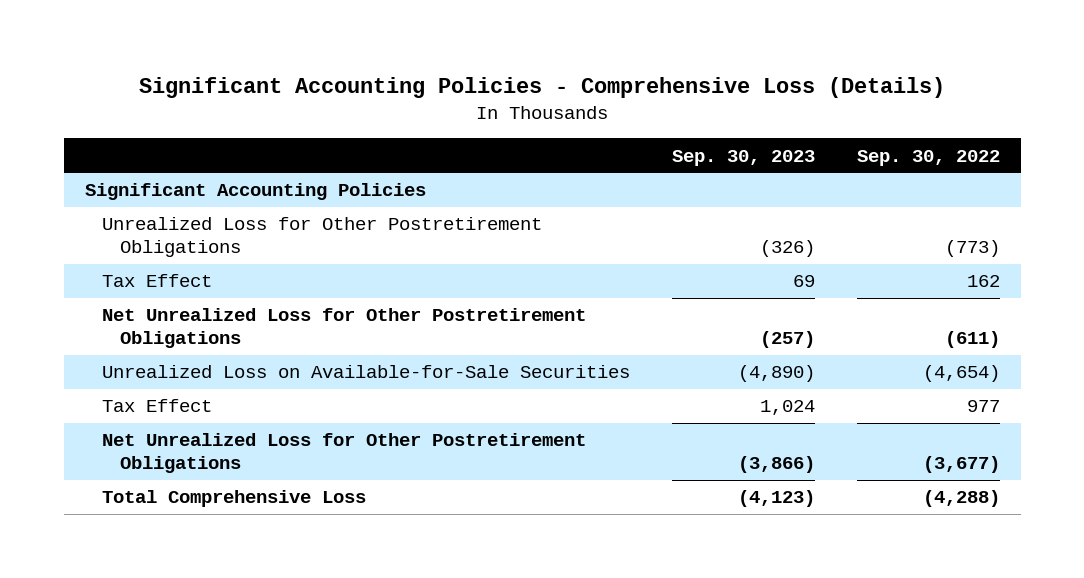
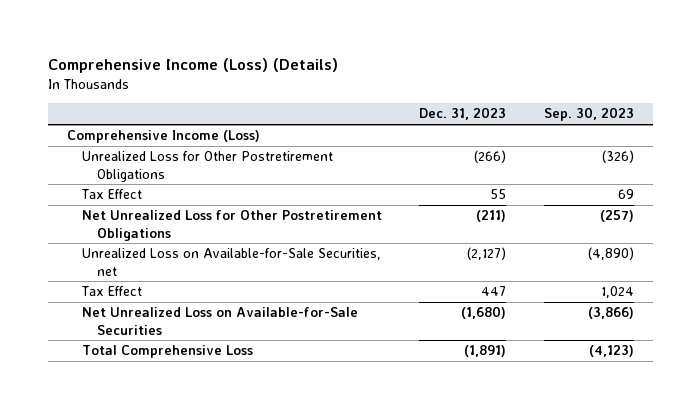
- Significant Accounting Policies - Comprehensive Loss (Details)
+ Comprehensive Income (Loss) (Details)
- | Sep. 30, 2023 | Sep. 30, 2022
+ | Dec. 31, 2023 | Sep. 30, 2023
- Significant Accounting Policies
+ Comprehensive Income (Loss)
- Unrealized Loss on Available-for-Sale Securities | (4,890) | (4,654)
+ Unrealized Loss on Available-for-Sale Securities, net | (2,127) | (4,890)
- Net Unrealized Loss for Other Postretirement Obligations | (3,866) | (3,677)
+ Net Unrealized Loss on Available-for-Sale Securities | (1,680) | (3,866)

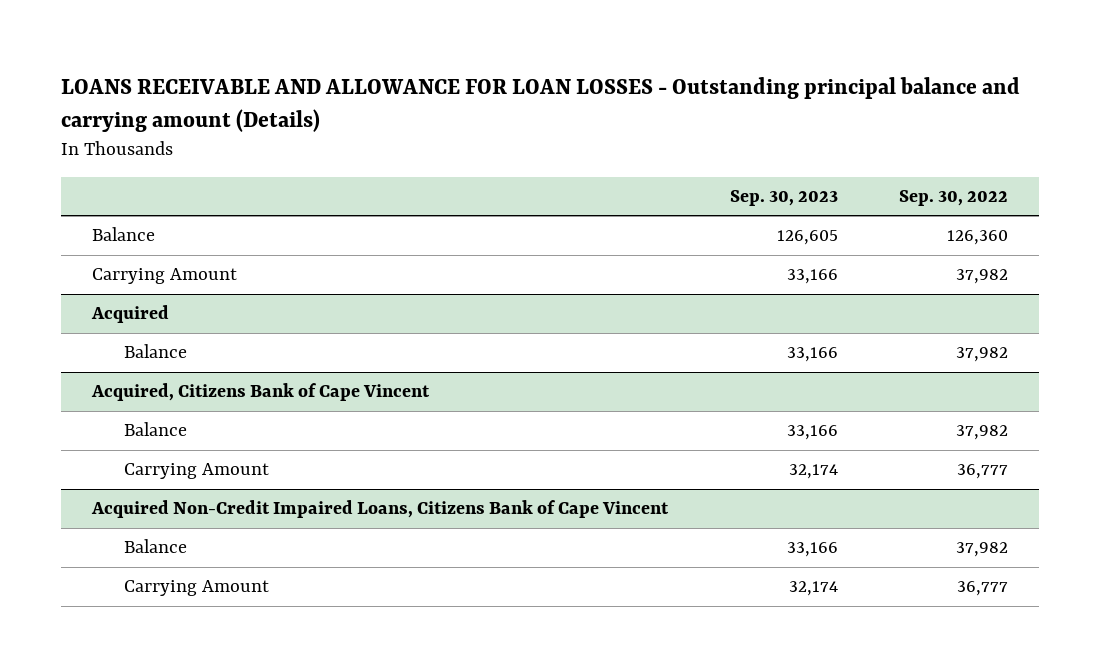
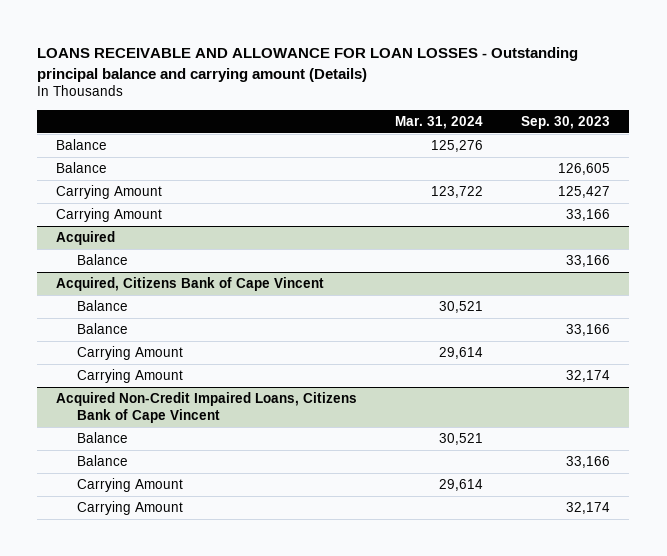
- | Sep. 30, 2023 | Sep. 30, 2022
+ | Mar. 31, 2024 | Sep. 30, 2023
+ Balance | 125,276 |
+ Carrying Amount | 123,722 | 125,427
@ Acquired, Citizens Bank of Cape Vincent
+ Balance | 30,521 |
+ Carrying Amount | 29,614 |
@ Acquired Non-Credit Impaired Loans, Citizens Bank of Cape Vincent
+ Balance | 30,521 |
+ Carrying Amount | 29,614 |

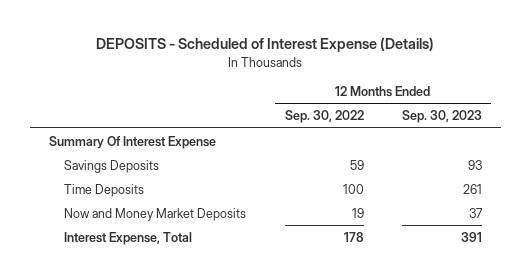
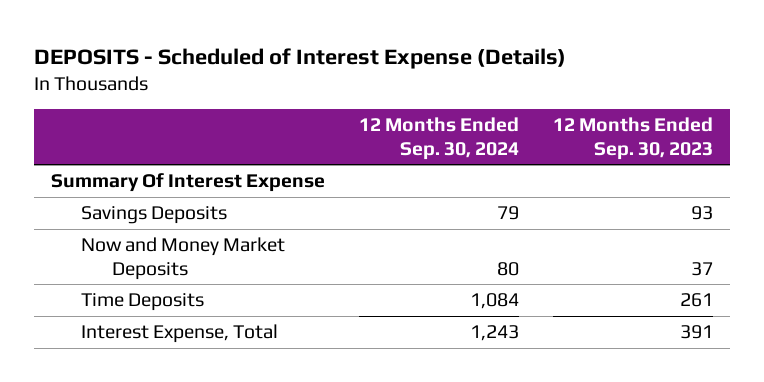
- | 12 Months Ended Sep. 30, 2022 | 12 Months Ended Sep. 30, 2023
+ | 12 Months Ended Sep. 30, 2024 | 12 Months Ended Sep. 30, 2023
moved down: Time Deposits | 1,084 | 261

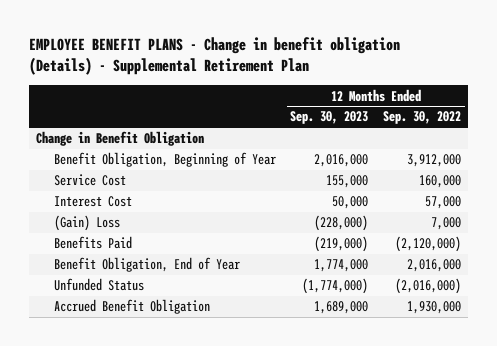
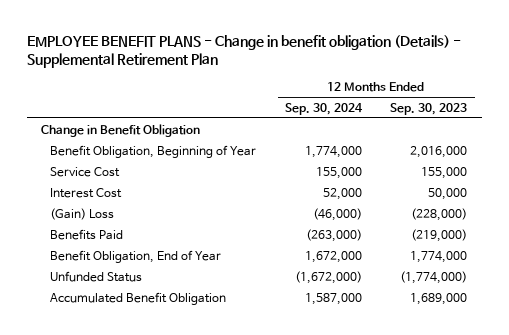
- | 12 Months Ended Sep. 30, 2023 | 12 Months Ended Sep. 30, 2022
+ | 12 Months Ended Sep. 30, 2024 | 12 Months Ended Sep. 30, 2023
- Accrued Benefit Obligation | 1,689,000 | 1,930,000
+ Accumulated Benefit Obligation | 1,587,000 | 1,689,000

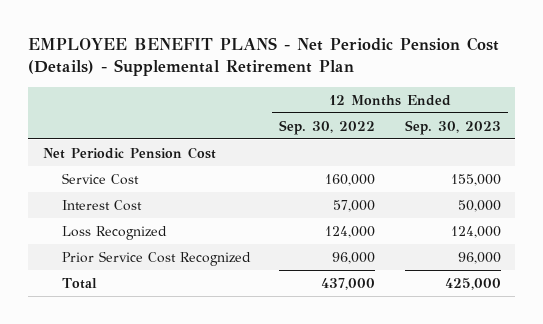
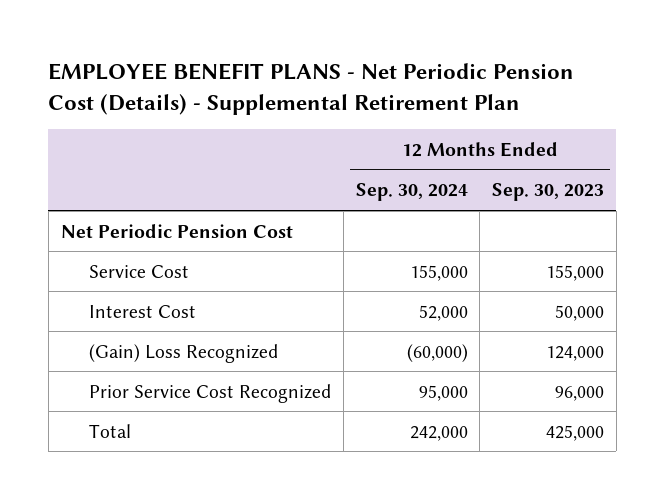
- | 12 Months Ended Sep. 30, 2022 | 12 Months Ended Sep. 30, 2023
+ | 12 Months Ended Sep. 30, 2024 | 12 Months Ended Sep. 30, 2023
- Loss Recognized | 124,000 | 124,000
+ (Gain) Loss Recognized | (60,000) | 124,000

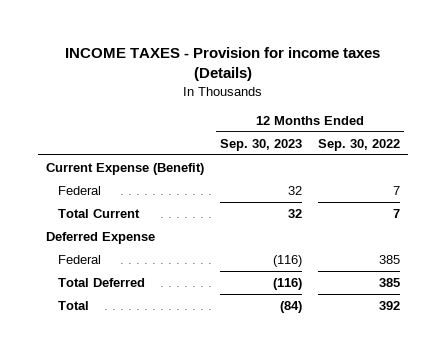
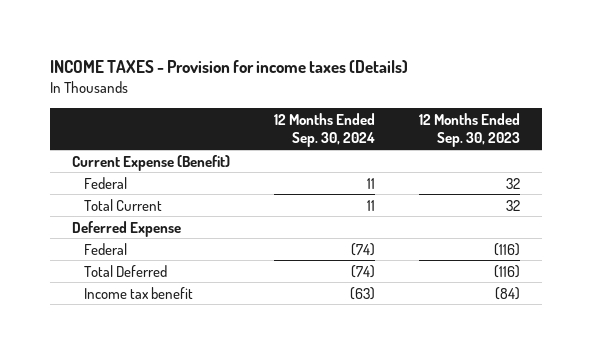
- | 12 Months Ended Sep. 30, 2023 | 12 Months Ended Sep. 30, 2022
+ | 12 Months Ended Sep. 30, 2024 | 12 Months Ended Sep. 30, 2023
- Total | (84) | 392
+ Income tax benefit | (63) | (84)

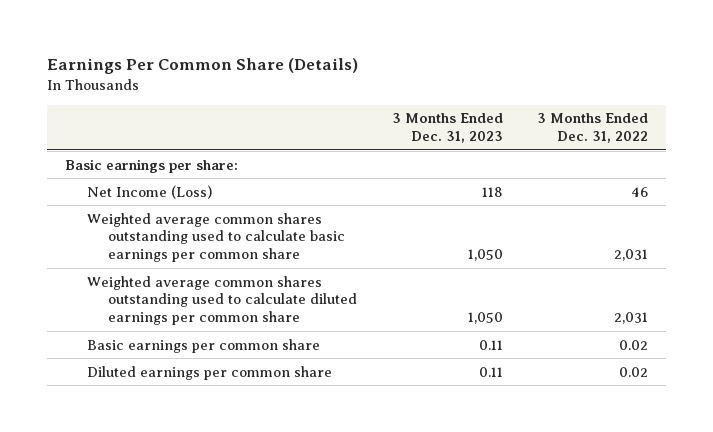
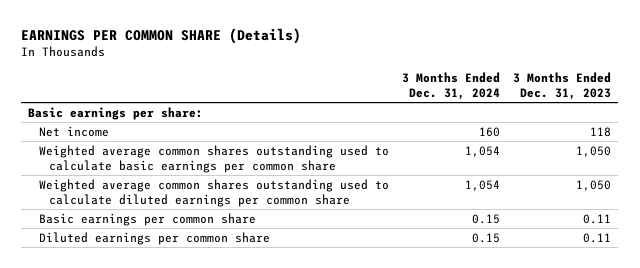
- Earnings Per Common Share (Details)
+ EARNINGS PER COMMON SHARE (Details)
- | 3 Months Ended Dec. 31, 2023 | 3 Months Ended Dec. 31, 2022
+ | 3 Months Ended Dec. 31, 2024 | 3 Months Ended Dec. 31, 2023
- Net Income (Loss) | 118 | 46
+ Net income | 160 | 118

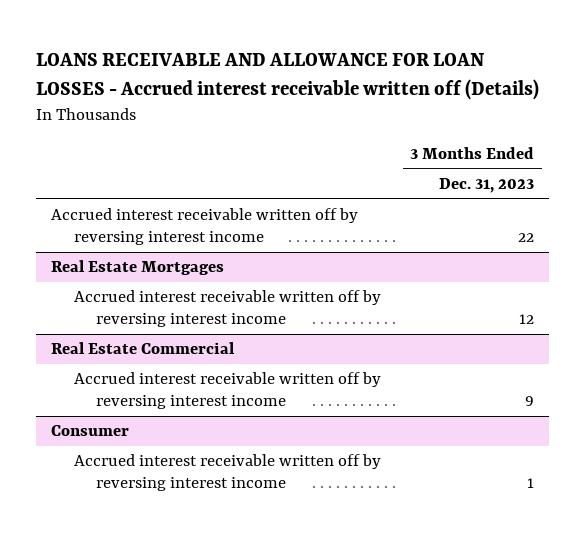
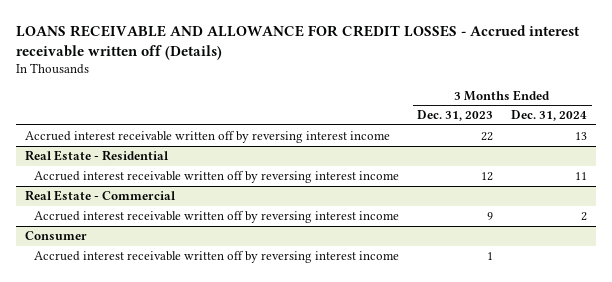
- LOANS RECEIVABLE AND ALLOWANCE FOR LOAN LOSSES - Accrued interest receivable written off (Details)
+ LOANS RECEIVABLE AND ALLOWANCE FOR CREDIT LOSSES - Accrued interest receivable written off (Details)
- | 3 Months Ended Dec. 31, 2023
+ | 3 Months Ended Dec. 31, 2023 | 3 Months Ended Dec. 31, 2024
- Real Estate Mortgages
+ Real Estate - Residential
- Real Estate Commercial
+ Real Estate - Commercial

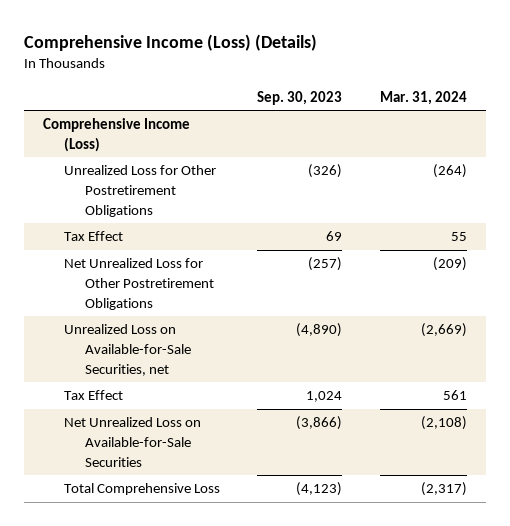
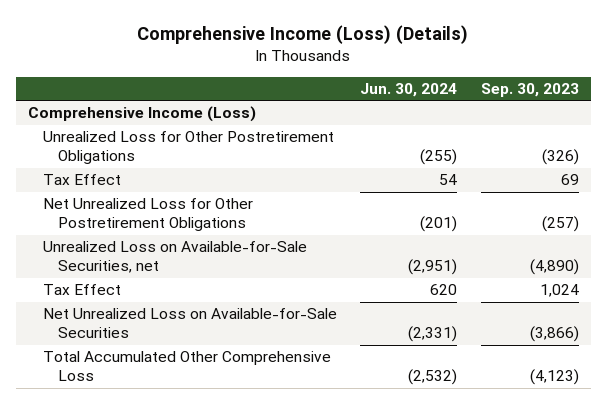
- | Sep. 30, 2023 | Mar. 31, 2024
+ | Jun. 30, 2024 | Sep. 30, 2023
- Total Comprehensive Loss | (4,123) | (2,317)
+ Total Accumulated Other Comprehensive Loss | (2,532) | (4,123)

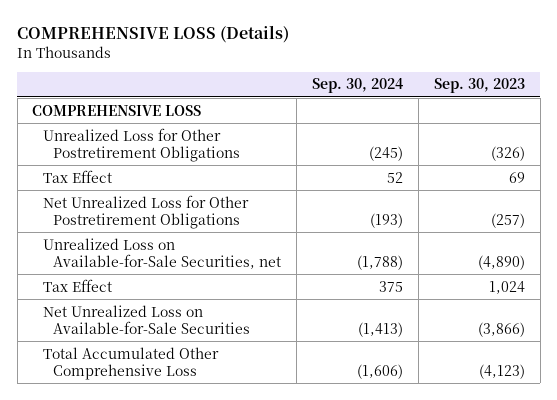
- Comprehensive Income (Loss) (Details)
+ COMPREHENSIVE LOSS (Details)
- | Jun. 30, 2024 | Sep. 30, 2023
+ | Sep. 30, 2024 | Sep. 30, 2023
- Comprehensive Income (Loss)
+ COMPREHENSIVE LOSS

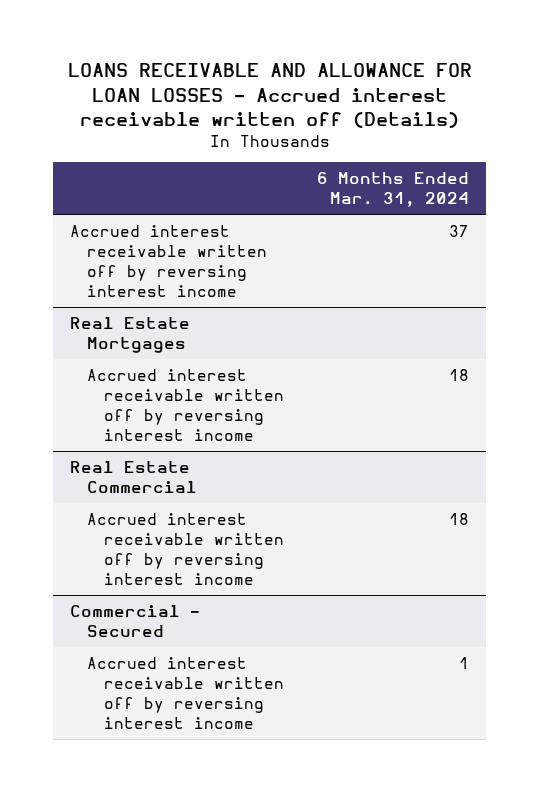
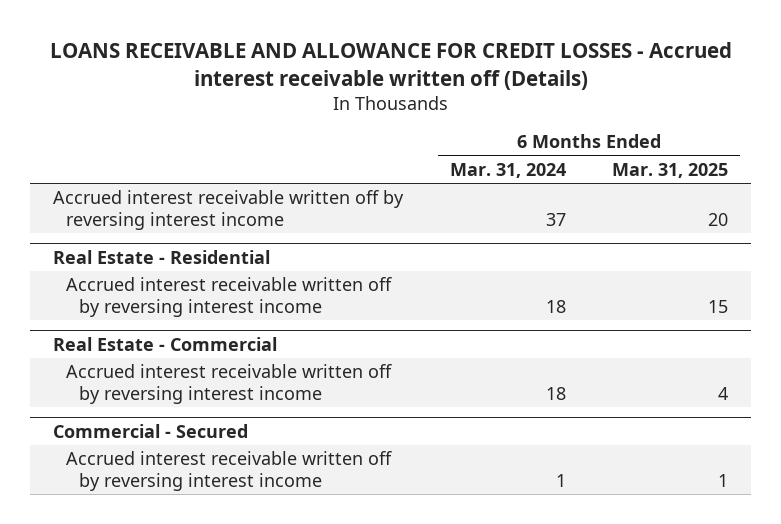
- LOANS RECEIVABLE AND ALLOWANCE FOR LOAN LOSSES - Accrued interest receivable written off (Details)
+ LOANS RECEIVABLE AND ALLOWANCE FOR CREDIT LOSSES - Accrued interest receivable written off (Details)
- | 6 Months Ended Mar. 31, 2024
+ | 6 Months Ended Mar. 31, 2024 | 6 Months Ended Mar. 31, 2025
- Real Estate Mortgages
+ Real Estate - Residential
- Real Estate Commercial
+ Real Estate - Commercial

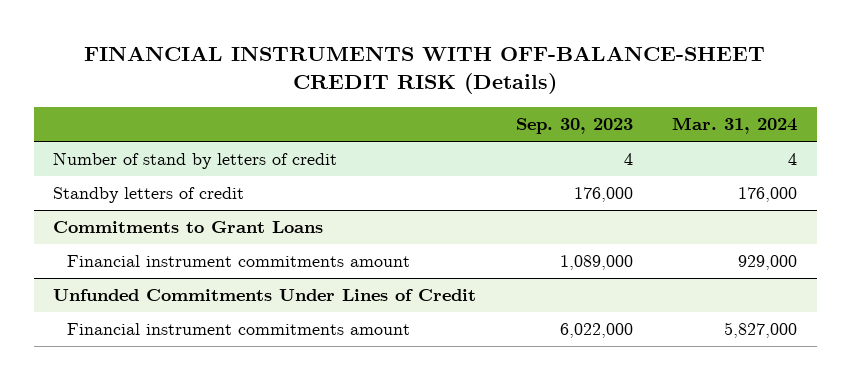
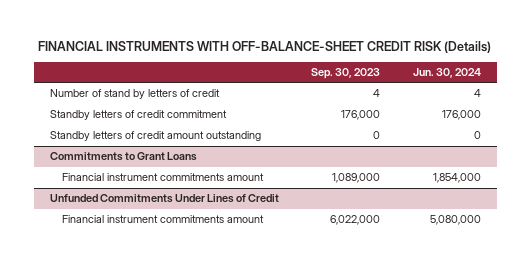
- | Sep. 30, 2023 | Mar. 31, 2024
+ | Sep. 30, 2023 | Jun. 30, 2024
- Standby letters of credit | 176,000 | 176,000
+ Standby letters of credit commitment | 176,000 | 176,000
+ Standby letters of credit amount outstanding | 0 | 0

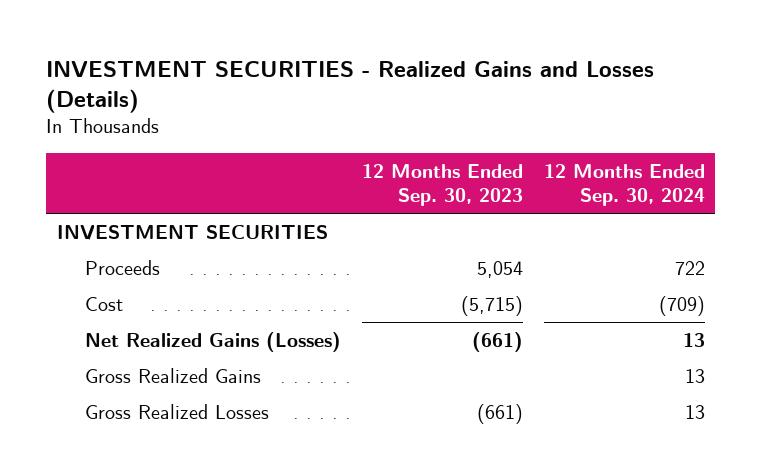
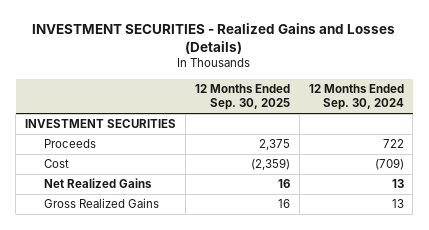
- | 12 Months Ended Sep. 30, 2023 | 12 Months Ended Sep. 30, 2024
+ | 12 Months Ended Sep. 30, 2025 | 12 Months Ended Sep. 30, 2024
- Net Realized Gains (Losses) | (661) | 13
+ Net Realized Gains | 16 | 13
- Gross Realized Losses | (661) | 13

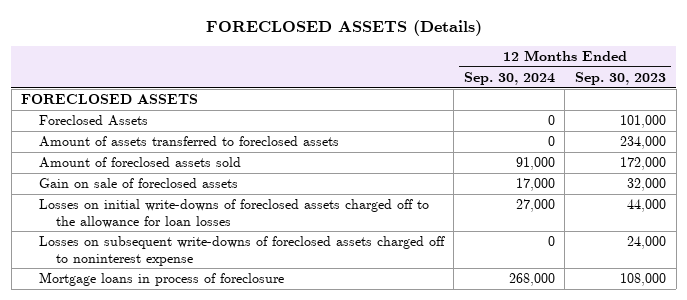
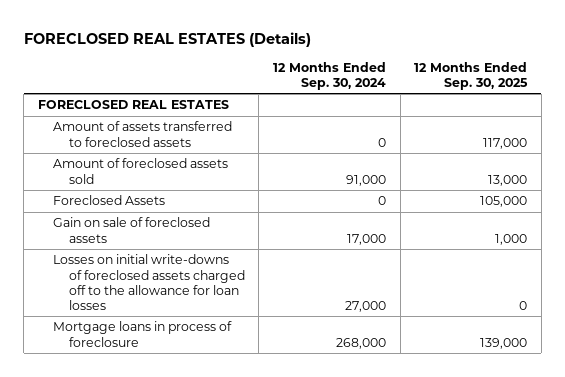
- FORECLOSED ASSETS (Details)
+ FORECLOSED REAL ESTATES (Details)
- | 12 Months Ended Sep. 30, 2024 | 12 Months Ended Sep. 30, 2023
+ | 12 Months Ended Sep. 30, 2024 | 12 Months Ended Sep. 30, 2025
- FORECLOSED ASSETS
+ FORECLOSED REAL ESTATES
moved down: Foreclosed Assets | 0 | 105,000
- Losses on subsequent write-downs of foreclosed assets charged off to noninterest expense | 0 | 24,000

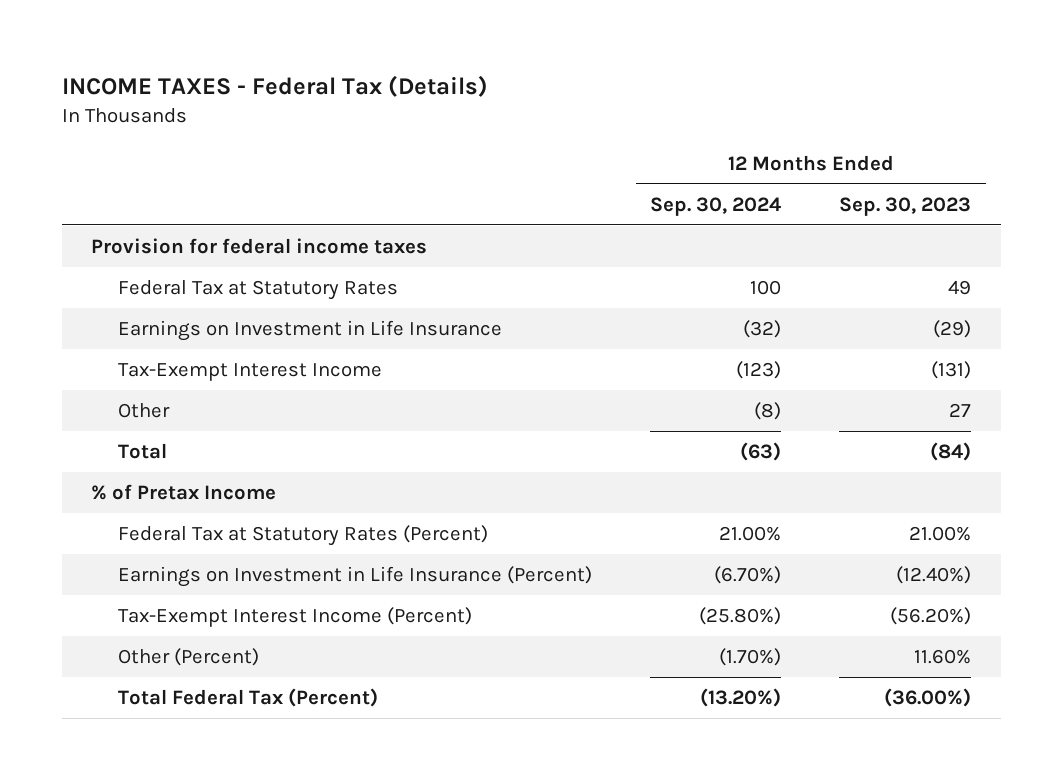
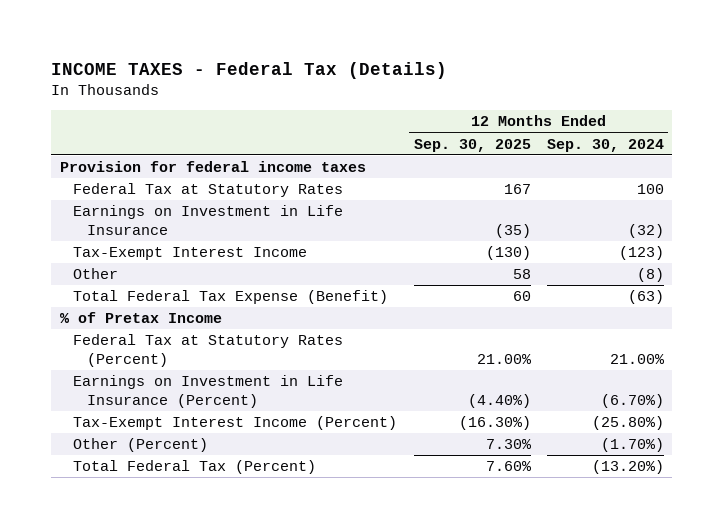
- | 12 Months Ended Sep. 30, 2024 | 12 Months Ended Sep. 30, 2023
+ | 12 Months Ended Sep. 30, 2025 | 12 Months Ended Sep. 30, 2024
- Total | (63) | (84)
+ Total Federal Tax Expense (Benefit) | 60 | (63)

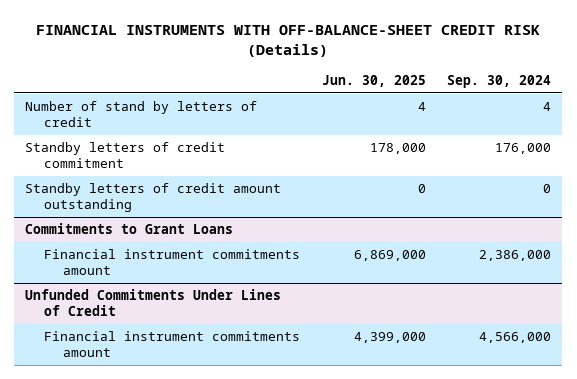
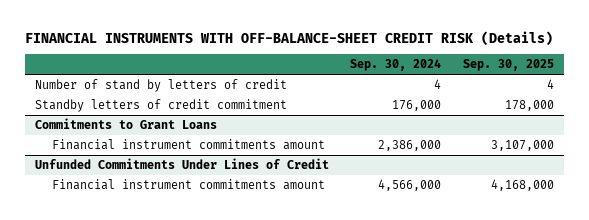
- | Jun. 30, 2025 | Sep. 30, 2024
+ | Sep. 30, 2024 | Sep. 30, 2025
- Standby letters of credit amount outstanding | 0 | 0

